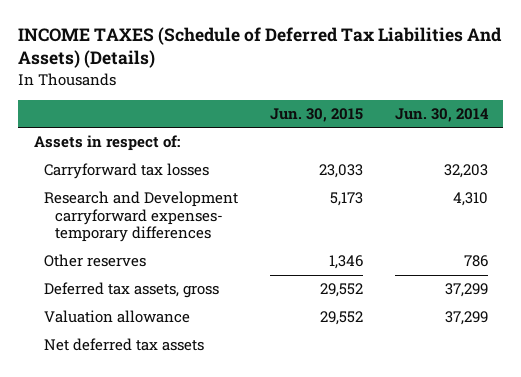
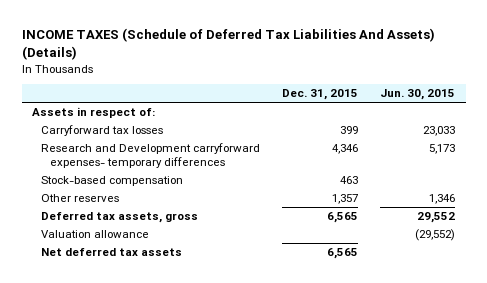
- | Jun. 30, 2015 | Jun. 30, 2014
+ | Dec. 31, 2015 | Jun. 30, 2015
+ Stock-based compensation | 463 |
- Valuation allowance | 29,552 | 37,299
+ Valuation allowance | | (29,552)

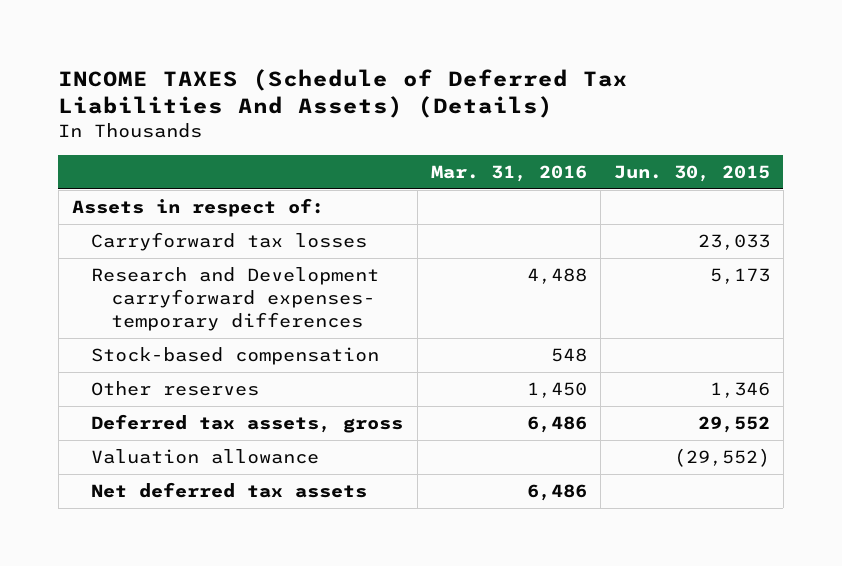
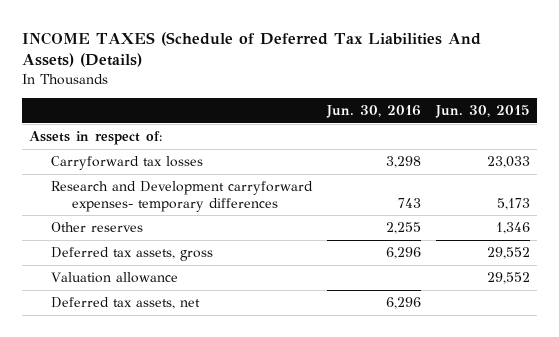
- | Mar. 31, 2016 | Jun. 30, 2015
+ | Jun. 30, 2016 | Jun. 30, 2015
- Stock-based compensation | 548 |
- Valuation allowance | | (29,552)
- Net deferred tax assets | 6,486 |
+ Valuation allowance | | 29,552
+ Deferred tax assets, net | 6,296 |

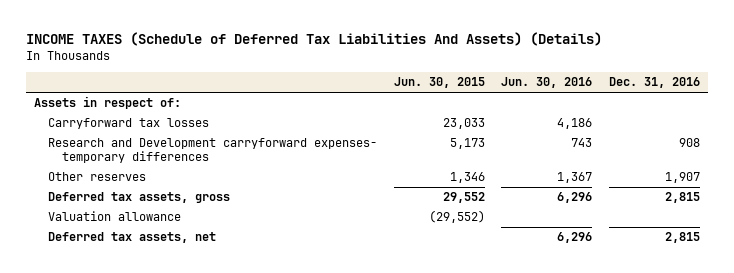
- | Jun. 30, 2016 | Jun. 30, 2015
+ | Jun. 30, 2015 | Jun. 30, 2016 | Dec. 31, 2016
- Carryforward tax losses | 3,298 | 23,033
+ Carryforward tax losses | 23,033 | 4,186 |
- Other reserves | 2,255 | 1,346
+ Other reserves | 1,346 | 1,367 | 1,907
- Valuation allowance | | 29,552
+ Valuation allowance | (29,552) | |

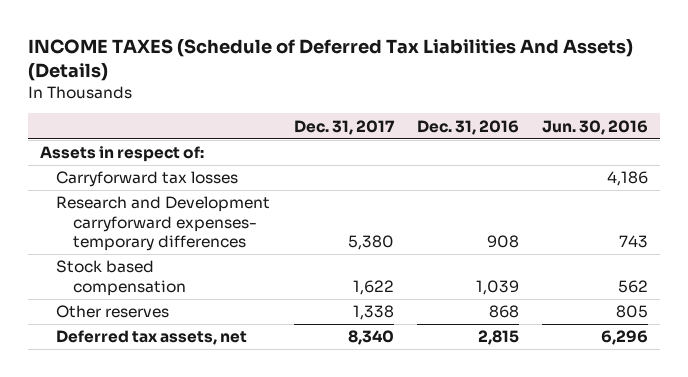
- | Jun. 30, 2015 | Jun. 30, 2016 | Dec. 31, 2016
+ | Dec. 31, 2017 | Dec. 31, 2016 | Jun. 30, 2016
- Other reserves | 1,346 | 1,367 | 1,907
- Deferred tax assets, gross | 29,552 | 6,296 | 2,815
- Valuation allowance | (29,552) | |
+ Stock based compensation | 1,622 | 1,039 | 562
+ Other reserves | 1,338 | 868 | 805

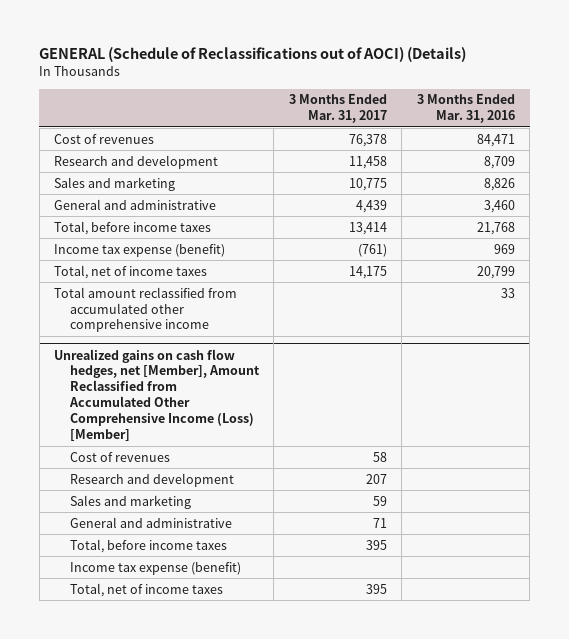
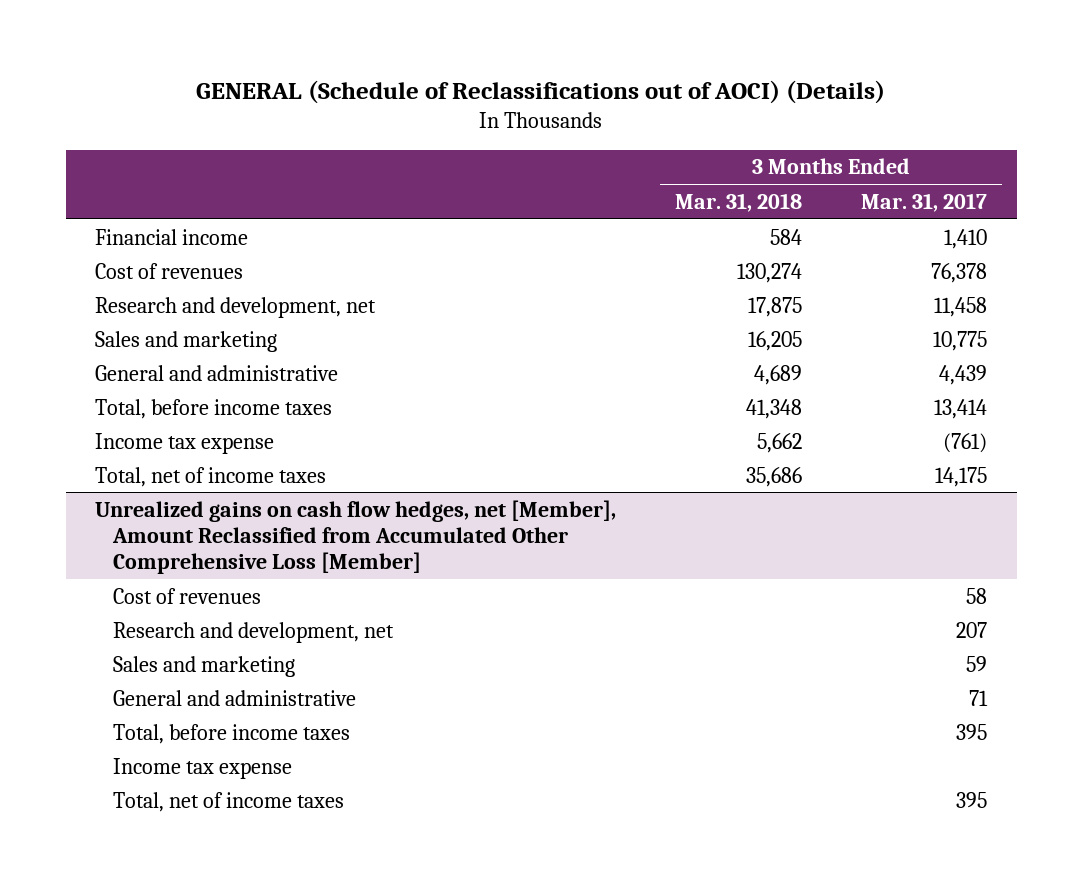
- | 3 Months Ended Mar. 31, 2017 | 3 Months Ended Mar. 31, 2016
+ | 3 Months Ended Mar. 31, 2018 | 3 Months Ended Mar. 31, 2017
+ Financial income | 584 | 1,410
- Research and development | 11,458 | 8,709
+ Research and development, net | 17,875 | 11,458
- Income tax expense (benefit) | (761) | 969
+ Income tax expense | 5,662 | (761)
- Total amount reclassified from accumulated other comprehensive income | | 33
- Unrealized gains on cash flow hedges, net [Member], Amount Reclassified from Accumulated Other Comprehensive Income (Loss) [Member]
+ Unrealized gains on cash flow hedges, net [Member], Amount Reclassified from Accumulated Other Comprehensive Loss [Member]
- Research and development | 207 |
+ Research and development, net | | 207
- Income tax expense (benefit)
+ Income tax expense

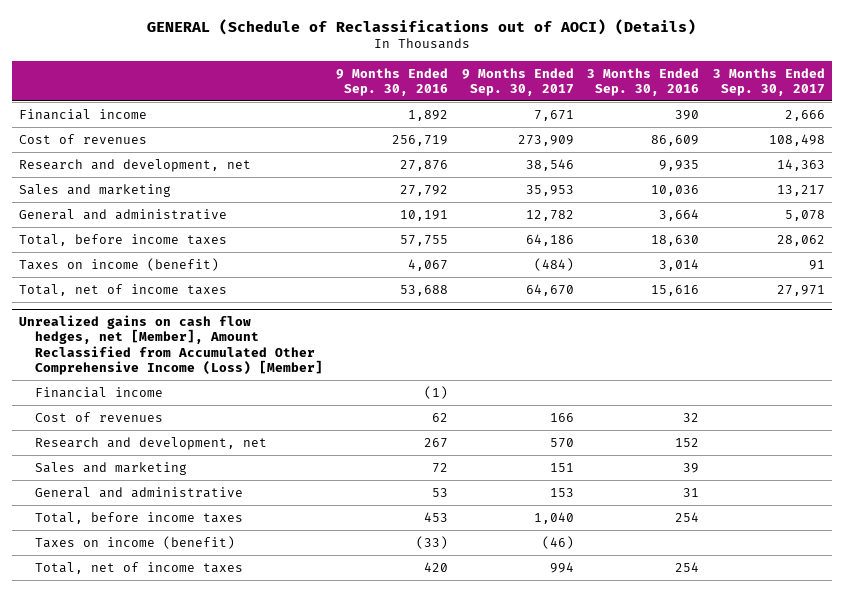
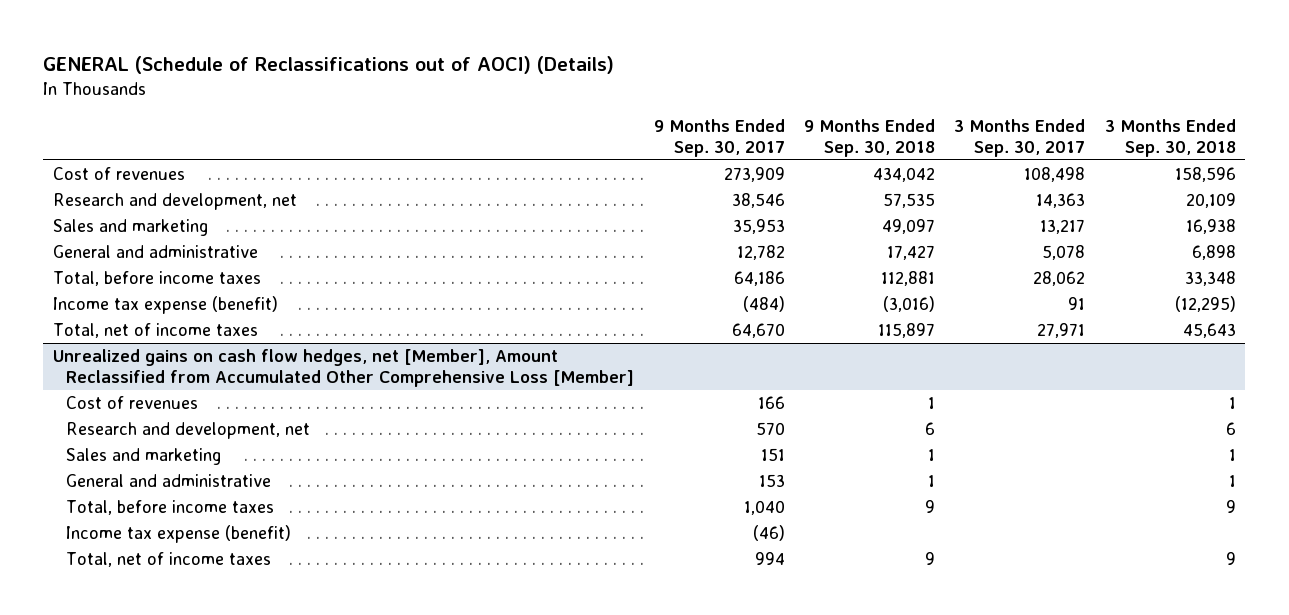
- | 9 Months Ended Sep. 30, 2016 | 9 Months Ended Sep. 30, 2017 | 3 Months Ended Sep. 30, 2016 | 3 Months Ended Sep. 30, 2017
+ | 9 Months Ended Sep. 30, 2017 | 9 Months Ended Sep. 30, 2018 | 3 Months Ended Sep. 30, 2017 | 3 Months Ended Sep. 30, 2018
- Financial income | 1,892 | 7,671 | 390 | 2,666
- Taxes on income (benefit) | 4,067 | (484) | 3,014 | 91
+ Income tax expense (benefit) | (484) | (3,016) | 91 | (12,295)
- Unrealized gains on cash flow hedges, net [Member], Amount Reclassified from Accumulated Other Comprehensive Income (Loss) [Member]
- Financial income | (1) | | |
+ Unrealized gains on cash flow hedges, net [Member], Amount Reclassified from Accumulated Other Comprehensive Loss [Member]
- Taxes on income (benefit) | (33) | (46) | |
+ Income tax expense (benefit) | (46) | | |

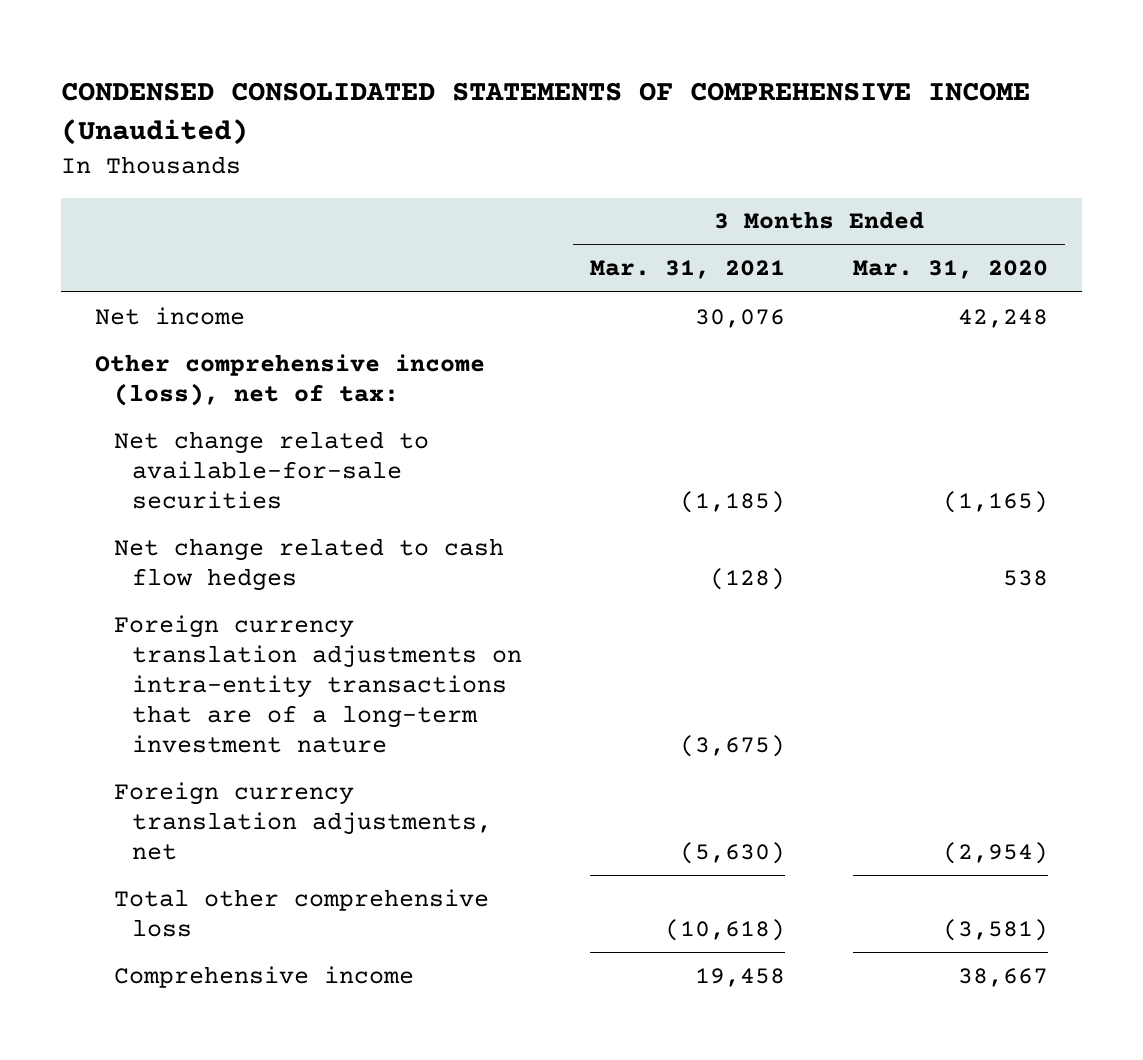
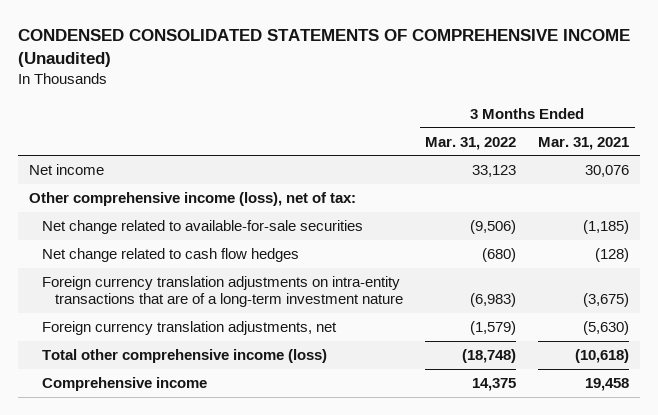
- | 3 Months Ended Mar. 31, 2021 | 3 Months Ended Mar. 31, 2020
+ | 3 Months Ended Mar. 31, 2022 | 3 Months Ended Mar. 31, 2021
- Total other comprehensive loss | (10,618) | (3,581)
+ Total other comprehensive income (loss) | (18,748) | (10,618)

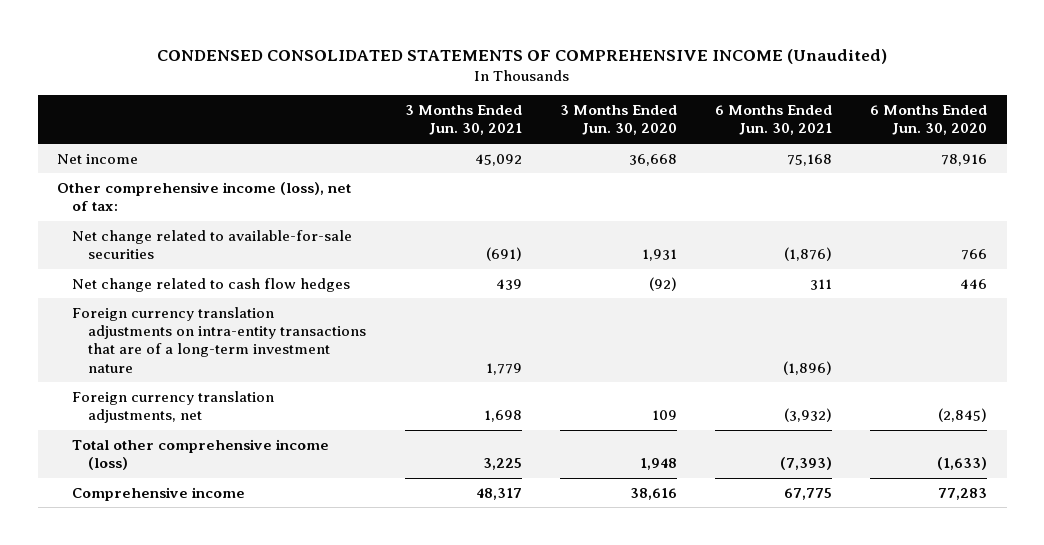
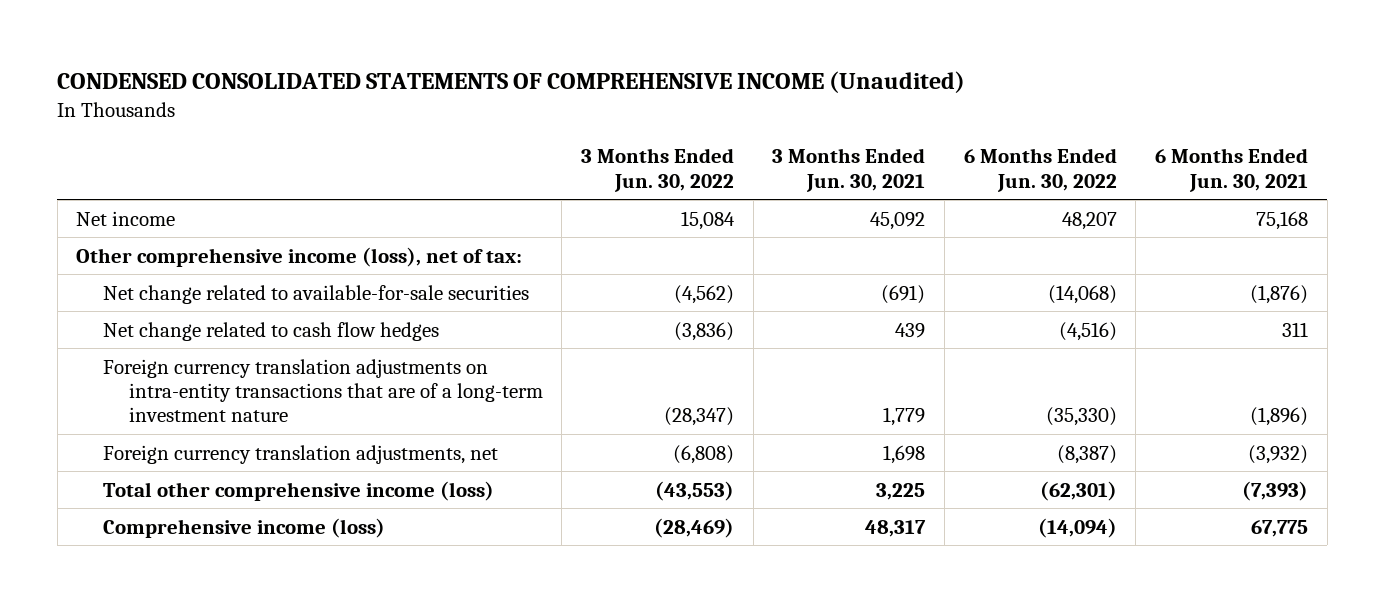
- | 3 Months Ended Jun. 30, 2021 | 3 Months Ended Jun. 30, 2020 | 6 Months Ended Jun. 30, 2021 | 6 Months Ended Jun. 30, 2020
+ | 3 Months Ended Jun. 30, 2022 | 3 Months Ended Jun. 30, 2021 | 6 Months Ended Jun. 30, 2022 | 6 Months Ended Jun. 30, 2021
- Comprehensive income | 48,317 | 38,616 | 67,775 | 77,283
+ Comprehensive income (loss) | (28,469) | 48,317 | (14,094) | 67,775

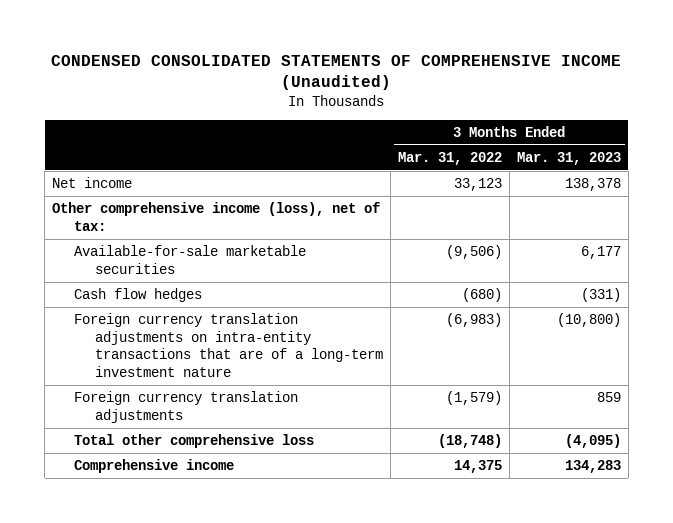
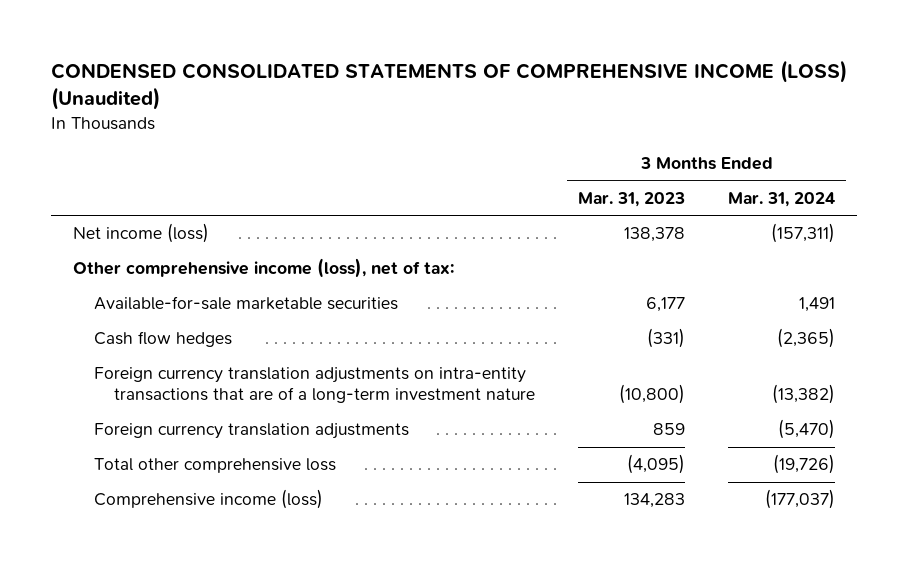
- CONDENSED CONSOLIDATED STATEMENTS OF COMPREHENSIVE INCOME (Unaudited)
+ CONDENSED CONSOLIDATED STATEMENTS OF COMPREHENSIVE INCOME (LOSS) (Unaudited)
- | 3 Months Ended Mar. 31, 2022 | 3 Months Ended Mar. 31, 2023
+ | 3 Months Ended Mar. 31, 2023 | 3 Months Ended Mar. 31, 2024
- Net income | 33,123 | 138,378
+ Net income (loss) | 138,378 | (157,311)
- Comprehensive income | 14,375 | 134,283
+ Comprehensive income (loss) | 134,283 | (177,037)

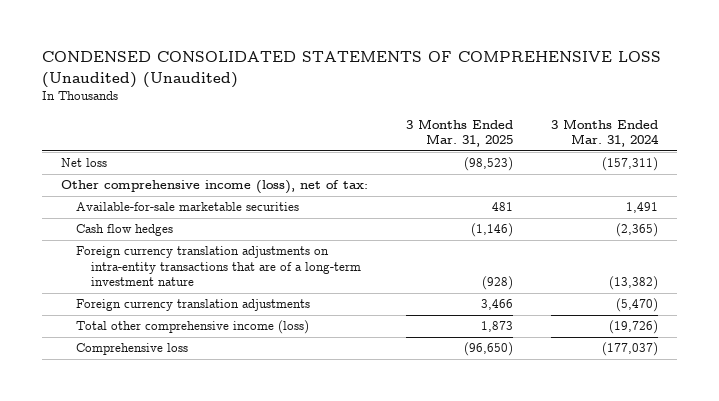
- CONDENSED CONSOLIDATED STATEMENTS OF COMPREHENSIVE INCOME (LOSS) (Unaudited)
+ CONDENSED CONSOLIDATED STATEMENTS OF COMPREHENSIVE LOSS (Unaudited) (Unaudited)
- | 3 Months Ended Mar. 31, 2023 | 3 Months Ended Mar. 31, 2024
+ | 3 Months Ended Mar. 31, 2025 | 3 Months Ended Mar. 31, 2024
- Net income (loss) | 138,378 | (157,311)
+ Net loss | (98,523) | (157,311)
- Total other comprehensive loss | (4,095) | (19,726)
- Comprehensive income (loss) | 134,283 | (177,037)
+ Total other comprehensive income (loss) | 1,873 | (19,726)
+ Comprehensive loss | (96,650) | (177,037)

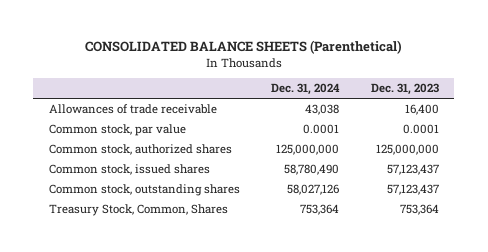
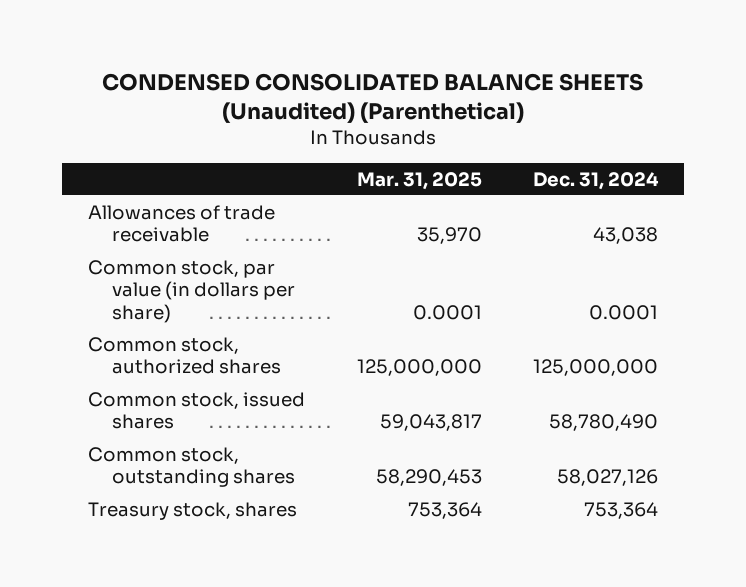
- CONSOLIDATED BALANCE SHEETS (Parenthetical)
+ CONDENSED CONSOLIDATED BALANCE SHEETS (Unaudited) (Parenthetical)
- | Dec. 31, 2024 | Dec. 31, 2023
+ | Mar. 31, 2025 | Dec. 31, 2024
- Common stock, par value | 0.0001 | 0.0001
+ Common stock, par value (in dollars per share) | 0.0001 | 0.0001
- Treasury Stock, Common, Shares | 753,364 | 753,364
+ Treasury stock, shares | 753,364 | 753,364

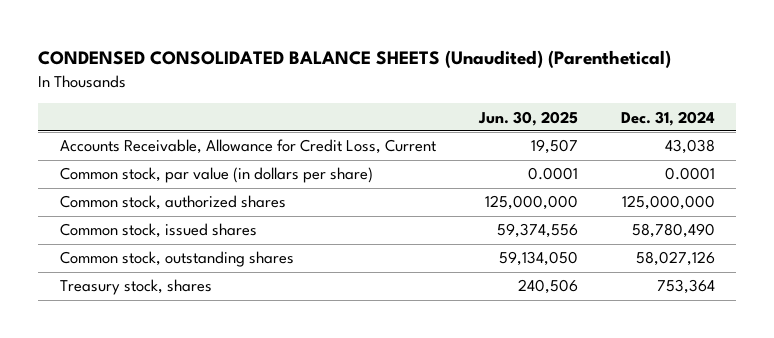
- | Mar. 31, 2025 | Dec. 31, 2024
+ | Jun. 30, 2025 | Dec. 31, 2024
- Allowances of trade receivable | 35,970 | 43,038
+ Accounts Receivable, Allowance for Credit Loss, Current | 19,507 | 43,038

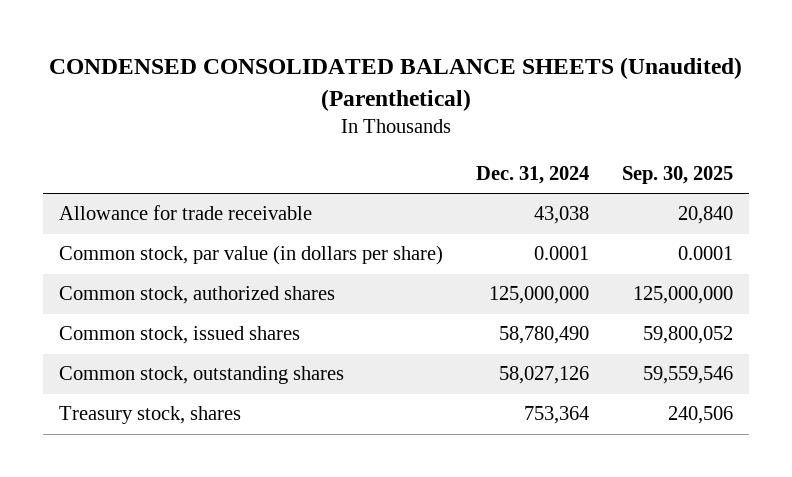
- | Jun. 30, 2025 | Dec. 31, 2024
+ | Dec. 31, 2024 | Sep. 30, 2025
- Accounts Receivable, Allowance for Credit Loss, Current | 19,507 | 43,038
+ Allowance for trade receivable | 43,038 | 20,840

